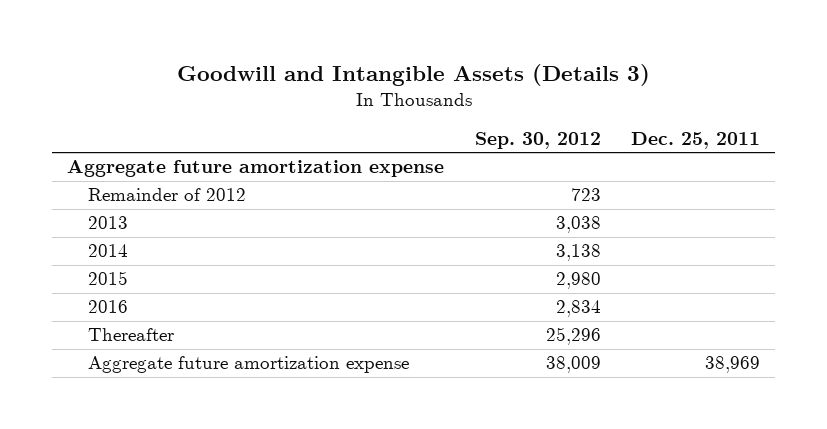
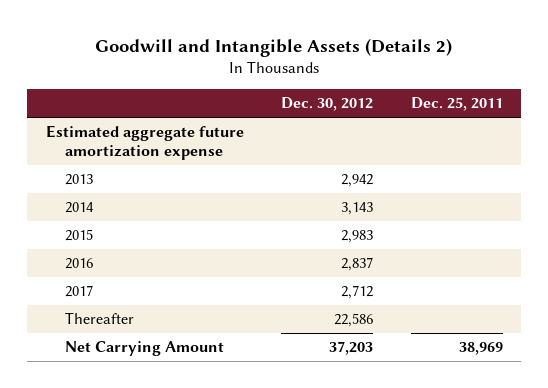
- Goodwill and Intangible Assets (Details 3)
+ Goodwill and Intangible Assets (Details 2)
- | Sep. 30, 2012 | Dec. 25, 2011
+ | Dec. 30, 2012 | Dec. 25, 2011
- Aggregate future amortization expense
- Remainder of 2012 | 723 |
+ Estimated aggregate future amortization expense
+ 2017 | 2,712 |
- Aggregate future amortization expense | 38,009 | 38,969
+ Net Carrying Amount | 37,203 | 38,969

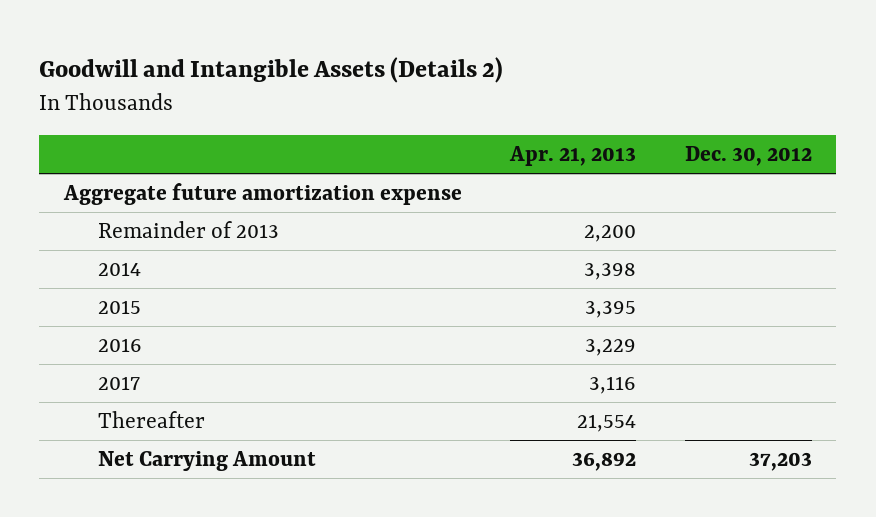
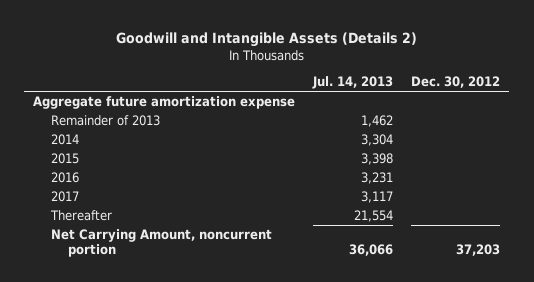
- | Apr. 21, 2013 | Dec. 30, 2012
+ | Jul. 14, 2013 | Dec. 30, 2012
- Net Carrying Amount | 36,892 | 37,203
+ Net Carrying Amount, noncurrent portion | 36,066 | 37,203

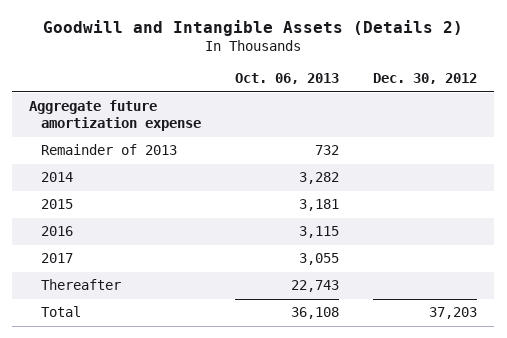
- | Jul. 14, 2013 | Dec. 30, 2012
+ | Oct. 06, 2013 | Dec. 30, 2012
- Net Carrying Amount, noncurrent portion | 36,066 | 37,203
+ Total | 36,108 | 37,203

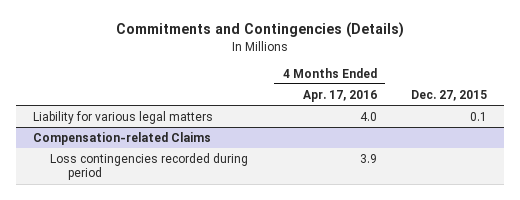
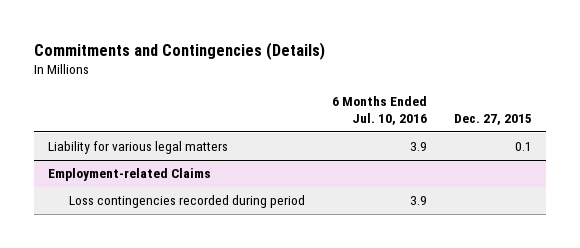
- | 4 Months Ended Apr. 17, 2016 | Dec. 27, 2015
+ | 6 Months Ended Jul. 10, 2016 | Dec. 27, 2015
- Compensation-related Claims
+ Employment-related Claims

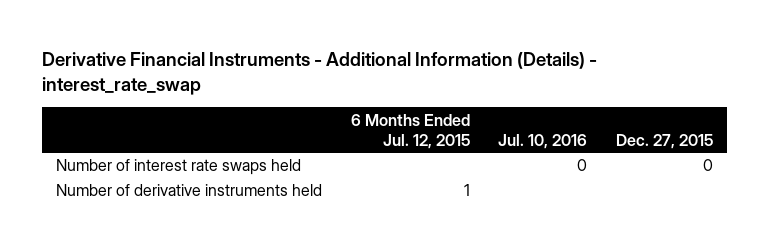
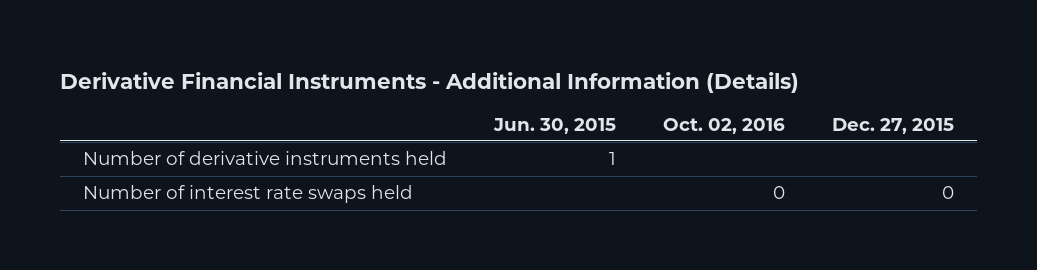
- Derivative Financial Instruments - Additional Information (Details) - interest_rate_swap
+ Derivative Financial Instruments - Additional Information (Details)
- | 6 Months Ended Jul. 12, 2015 | Jul. 10, 2016 | Dec. 27, 2015
+ | Jun. 30, 2015 | Oct. 02, 2016 | Dec. 27, 2015
moved down: Number of interest rate swaps held | | 0 | 0

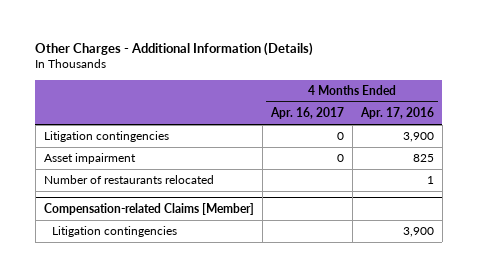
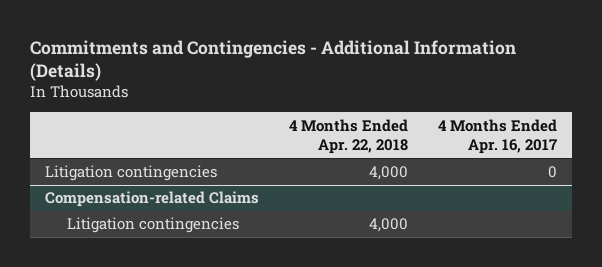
- Other Charges - Additional Information (Details)
+ Commitments and Contingencies - Additional Information (Details)
- | 4 Months Ended Apr. 16, 2017 | 4 Months Ended Apr. 17, 2016
+ | 4 Months Ended Apr. 22, 2018 | 4 Months Ended Apr. 16, 2017
- Asset impairment | 0 | 825
- Number of restaurants relocated | | 1
- Compensation-related Claims [Member]
+ Compensation-related Claims

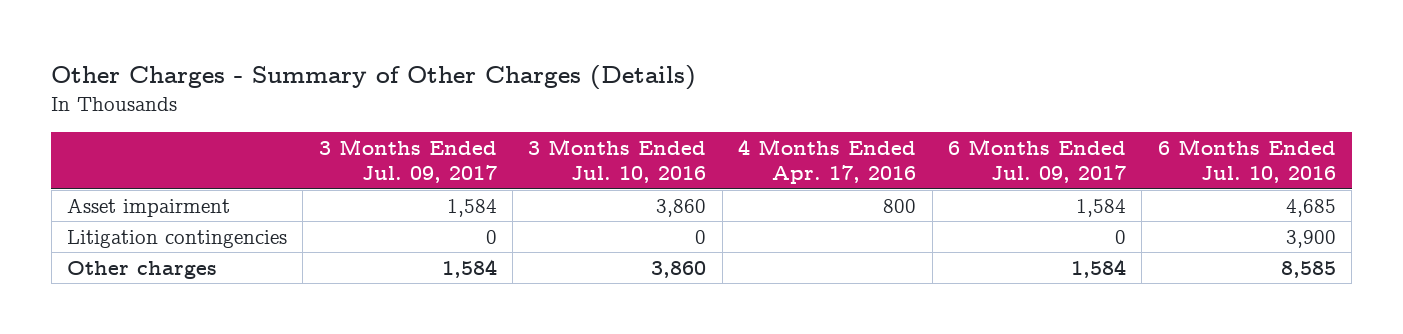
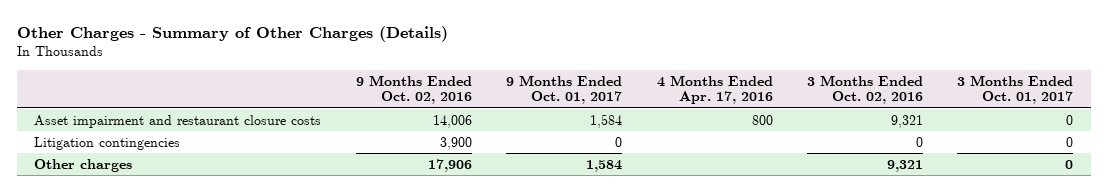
- | 3 Months Ended Jul. 09, 2017 | 3 Months Ended Jul. 10, 2016 | 4 Months Ended Apr. 17, 2016 | 6 Months Ended Jul. 09, 2017 | 6 Months Ended Jul. 10, 2016
+ | 9 Months Ended Oct. 02, 2016 | 9 Months Ended Oct. 01, 2017 | 4 Months Ended Apr. 17, 2016 | 3 Months Ended Oct. 02, 2016 | 3 Months Ended Oct. 01, 2017
- Asset impairment | 1,584 | 3,860 | 800 | 1,584 | 4,685
+ Asset impairment and restaurant closure costs | 14,006 | 1,584 | 800 | 9,321 | 0

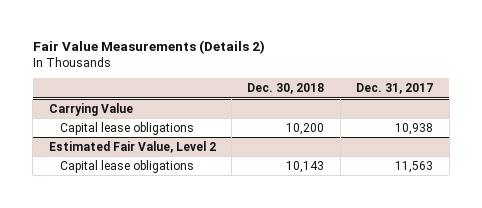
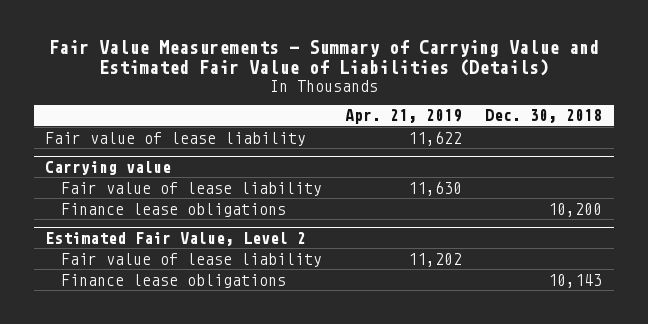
- Fair Value Measurements (Details 2)
+ Fair Value Measurements - Summary of Carrying Value and Estimated Fair Value of Liabilities (Details)
- | Dec. 30, 2018 | Dec. 31, 2017
+ | Apr. 21, 2019 | Dec. 30, 2018
- Carrying Value
- Capital lease obligations | 10,200 | 10,938
+ Fair value of lease liability | 11,622 |
+ Carrying value
+ Fair value of lease liability | 11,630 |
+ Finance lease obligations | | 10,200
@ Estimated Fair Value, Level 2
- Capital lease obligations | 10,143 | 11,563
+ Fair value of lease liability | 11,202 |
+ Finance lease obligations | | 10,143

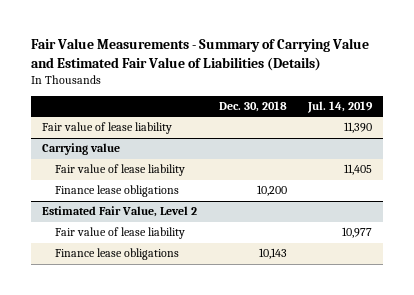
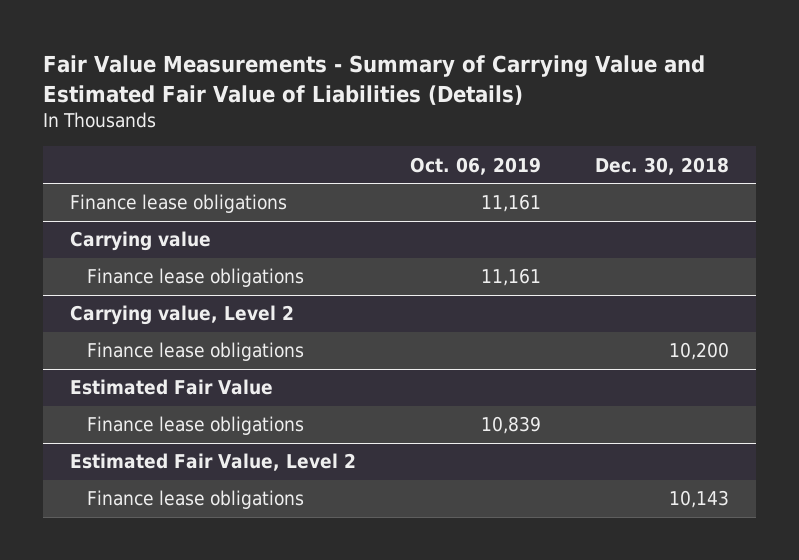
- | Dec. 30, 2018 | Jul. 14, 2019
+ | Oct. 06, 2019 | Dec. 30, 2018
- Fair value of lease liability | | 11,390
+ Finance lease obligations | 11,161 |
@ Carrying value
- Fair value of lease liability | | 11,405
- Finance lease obligations | 10,200 |
+ Finance lease obligations | 11,161 |
+ Carrying value, Level 2
+ Finance lease obligations | | 10,200
+ Estimated Fair Value
+ Finance lease obligations | 10,839 |
@ Estimated Fair Value, Level 2
- Fair value of lease liability | | 10,977

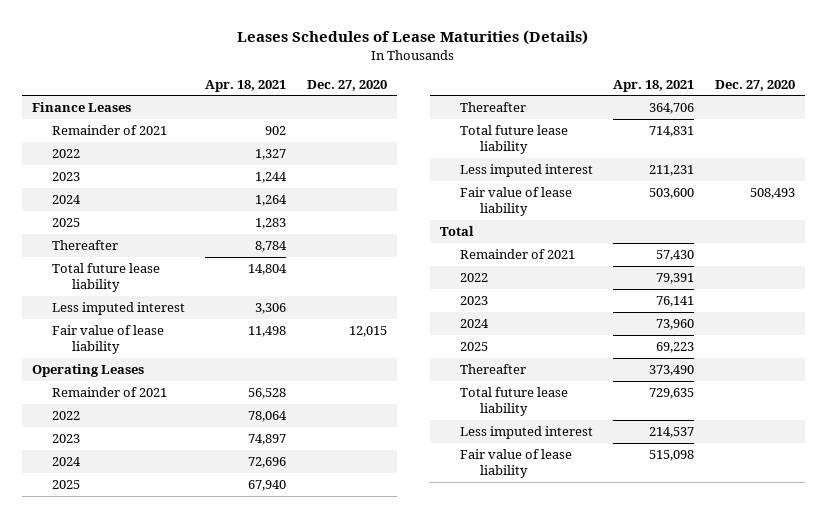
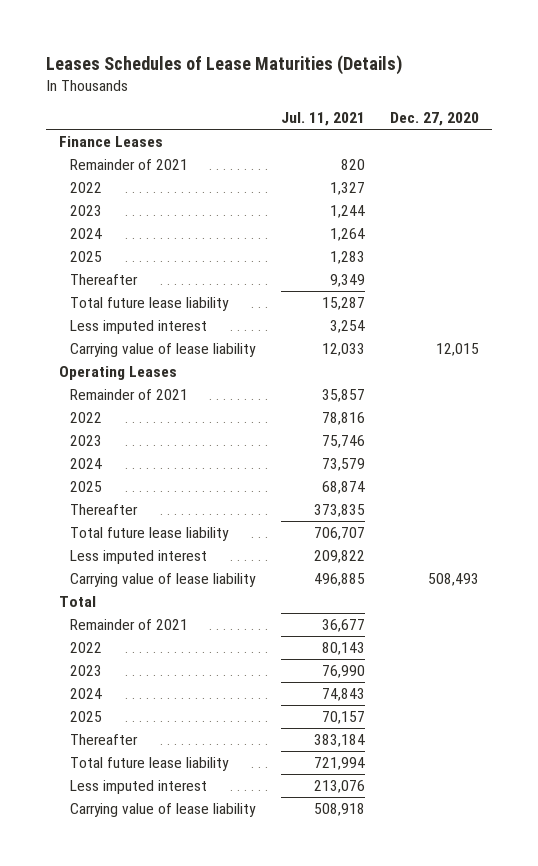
- | Apr. 18, 2021 | Dec. 27, 2020
+ | Jul. 11, 2021 | Dec. 27, 2020
- Fair value of lease liability | 11,498 | 12,015
+ Carrying value of lease liability | 12,033 | 12,015
- Fair value of lease liability | 503,600 | 508,493
+ Carrying value of lease liability | 496,885 | 508,493
- Fair value of lease liability | 515,098 |
+ Carrying value of lease liability | 508,918 |

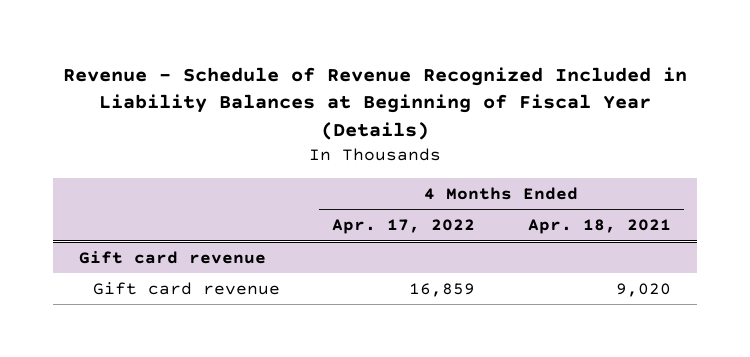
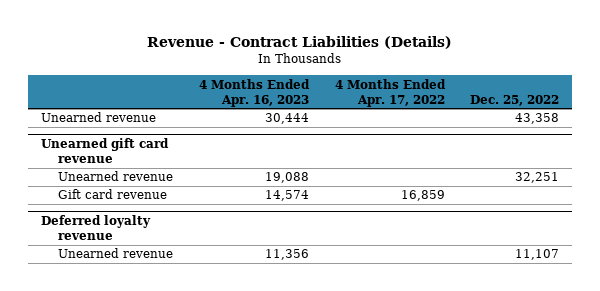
- Revenue - Schedule of Revenue Recognized Included in Liability Balances at Beginning of Fiscal Year (Details)
+ Revenue - Contract Liabilities (Details)
- | 4 Months Ended Apr. 17, 2022 | 4 Months Ended Apr. 18, 2021
+ | 4 Months Ended Apr. 16, 2023 | 4 Months Ended Apr. 17, 2022 | Dec. 25, 2022
- Gift card revenue
+ Unearned revenue | 30,444 | | 43,358
+ Unearned gift card revenue
+ Unearned revenue | 19,088 | | 32,251
+ Deferred loyalty revenue
+ Unearned revenue | 11,356 | | 11,107

